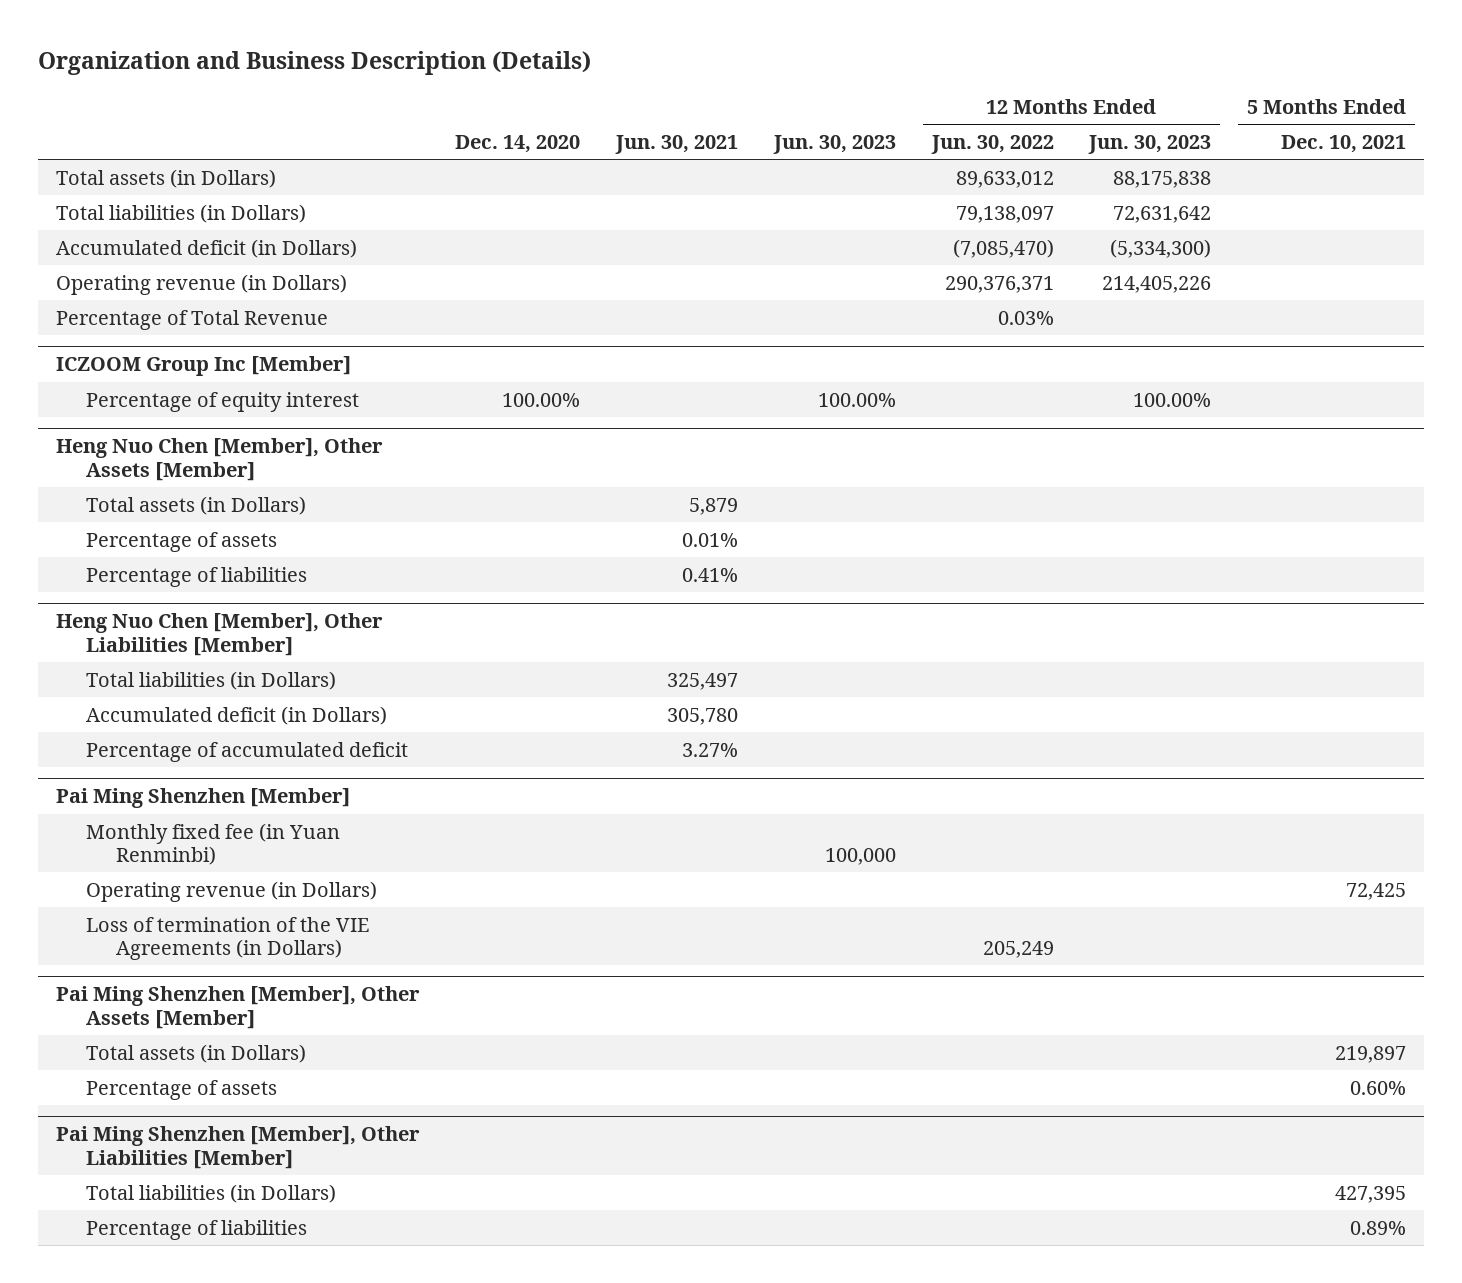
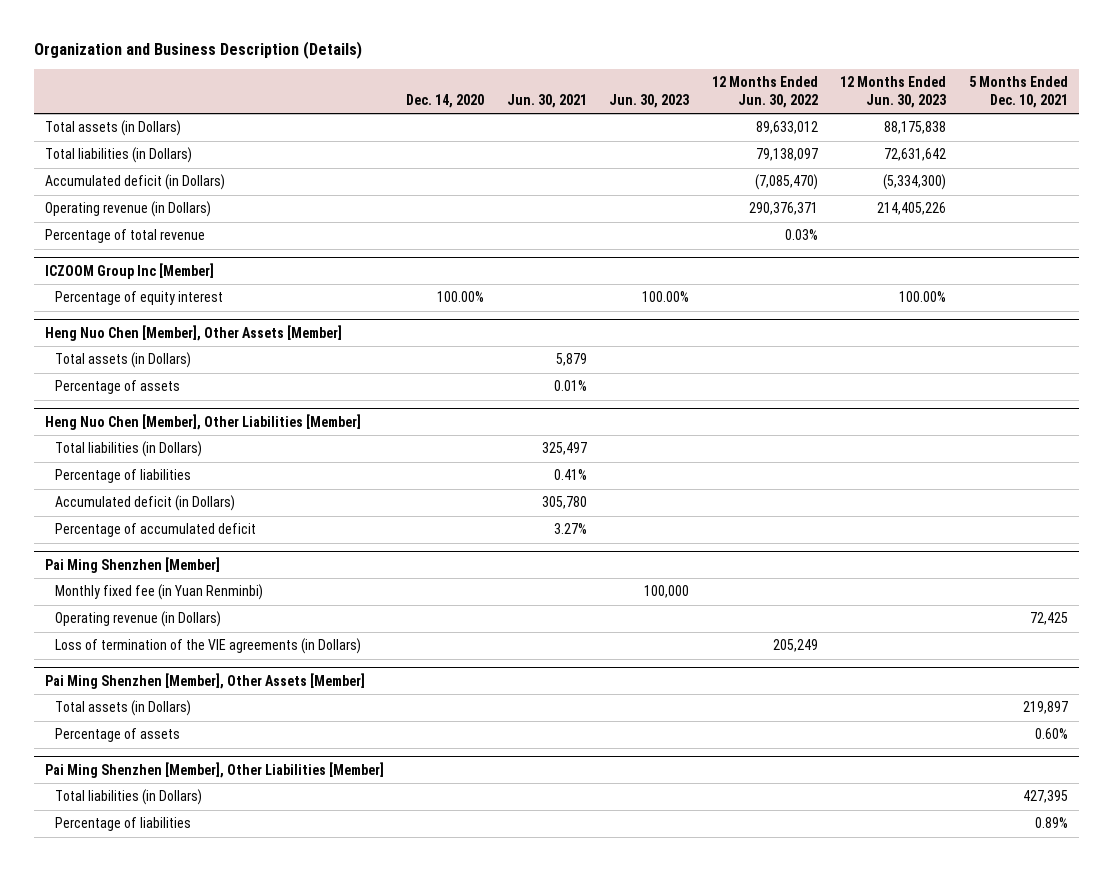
- Percentage of Total Revenue | | | | 0.03% | |
+ Percentage of total revenue | | | | 0.03% | |
@ Heng Nuo Chen [Member], Other Assets [Member]
- Percentage of liabilities | | 0.41% | | | |
@ Heng Nuo Chen [Member], Other Liabilities [Member]
+ Percentage of liabilities | | 0.41% | | | |
@ Pai Ming Shenzhen [Member]
- Loss of termination of the VIE Agreements (in Dollars) | | | | 205,249 | |
+ Loss of termination of the VIE agreements (in Dollars) | | | | 205,249 | |

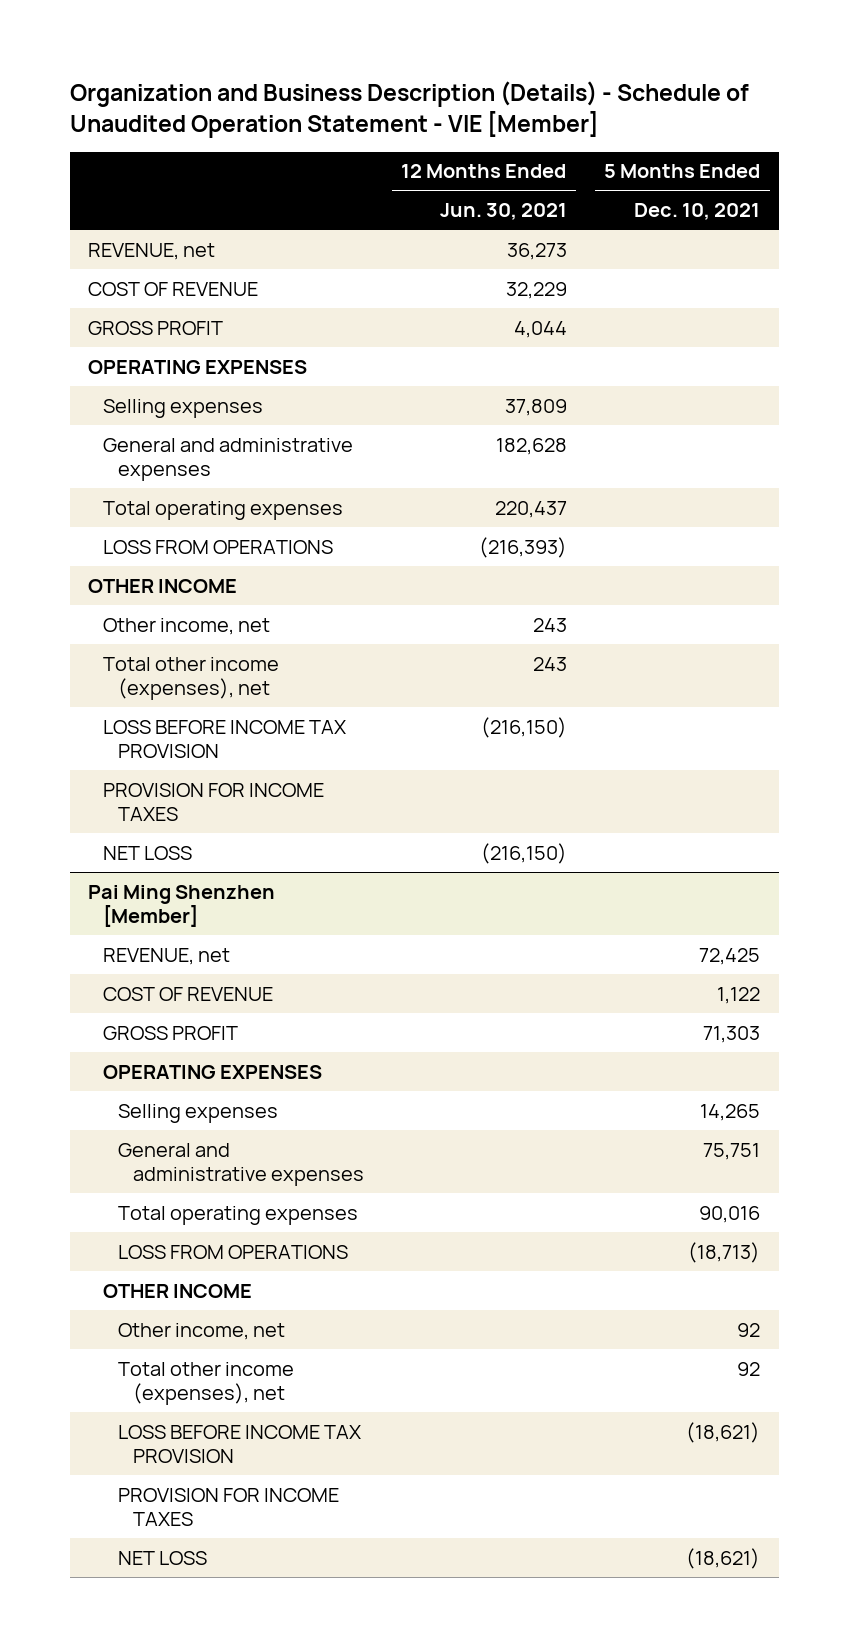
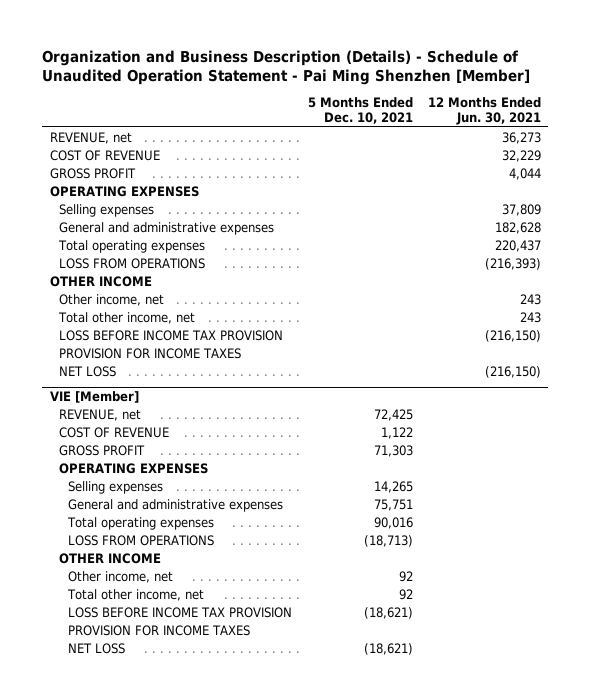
- Organization and Business Description (Details) - Schedule of Unaudited Operation Statement - VIE [Member]
+ Organization and Business Description (Details) - Schedule of Unaudited Operation Statement - Pai Ming Shenzhen [Member]
- | 12 Months Ended Jun. 30, 2021 | 5 Months Ended Dec. 10, 2021
+ | 5 Months Ended Dec. 10, 2021 | 12 Months Ended Jun. 30, 2021
- Total other income (expenses), net | 243 |
+ Total other income, net | | 243
- Pai Ming Shenzhen [Member]
+ VIE [Member]
- Total other income (expenses), net | | 92
+ Total other income, net | 92 |

